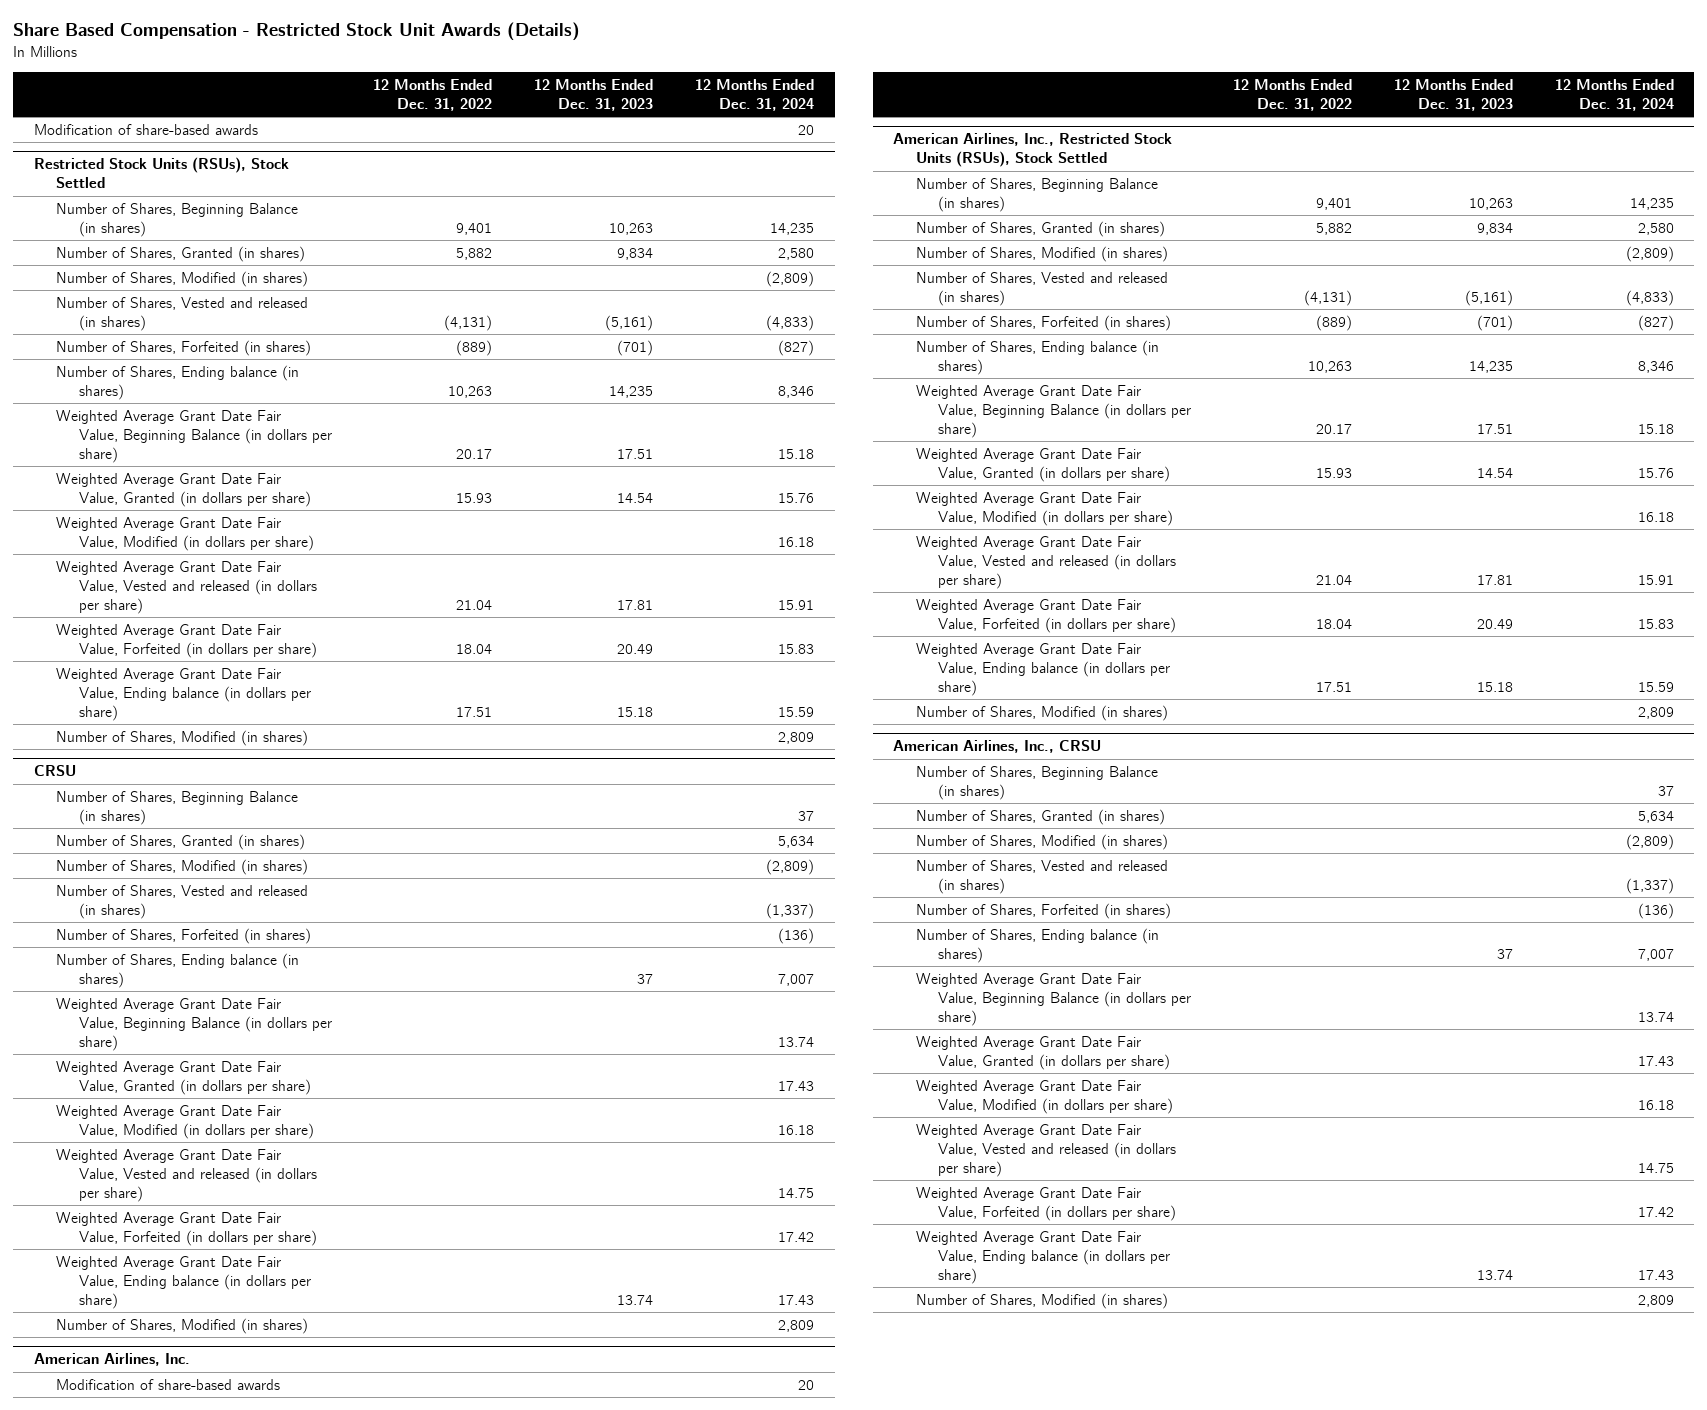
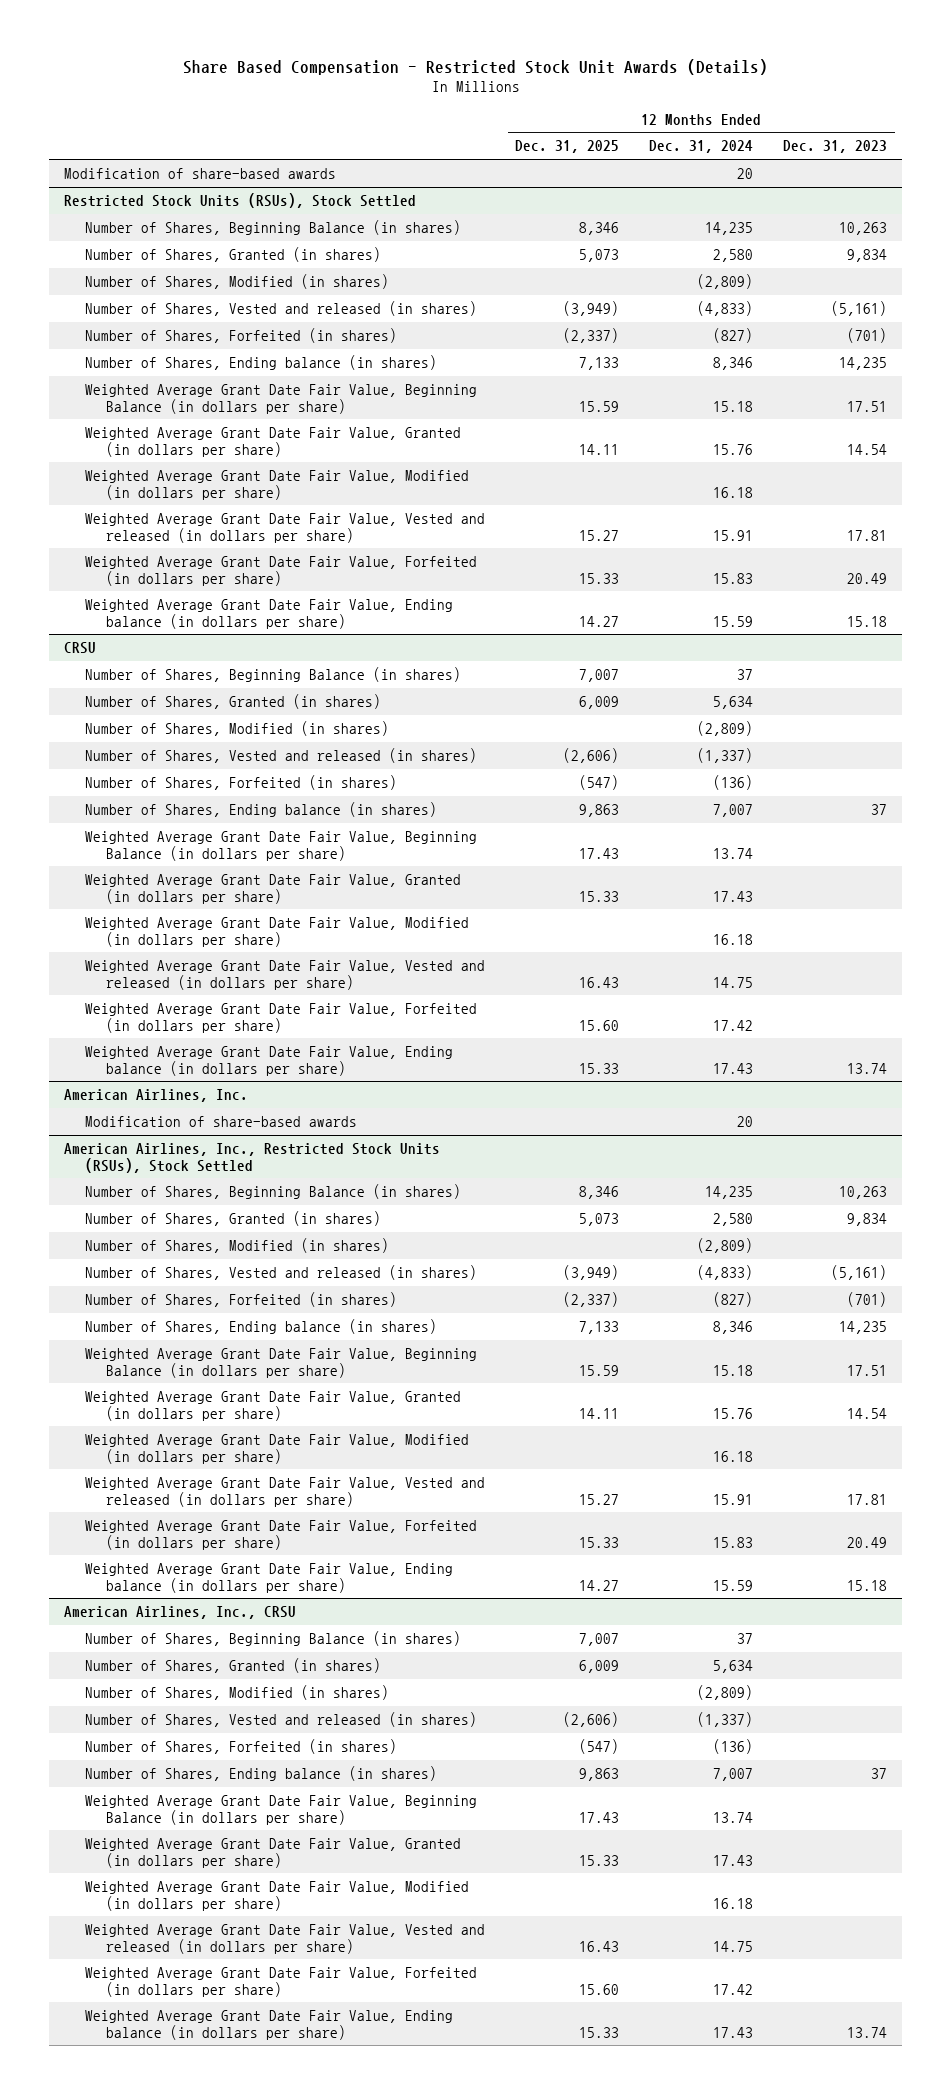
- | 12 Months Ended Dec. 31, 2022 | 12 Months Ended Dec. 31, 2023 | 12 Months Ended Dec. 31, 2024
+ | 12 Months Ended Dec. 31, 2025 | 12 Months Ended Dec. 31, 2024 | 12 Months Ended Dec. 31, 2023
@ Restricted Stock Units (RSUs), Stock Settled
- Number of Shares, Modified (in shares) | | | 2,809
@ CRSU
- Number of Shares, Modified (in shares) | | | 2,809
@ American Airlines, Inc., Restricted Stock Units (RSUs), Stock Settled
- Number of Shares, Modified (in shares) | | | 2,809
@ American Airlines, Inc., CRSU
- Number of Shares, Modified (in shares) | | | 2,809

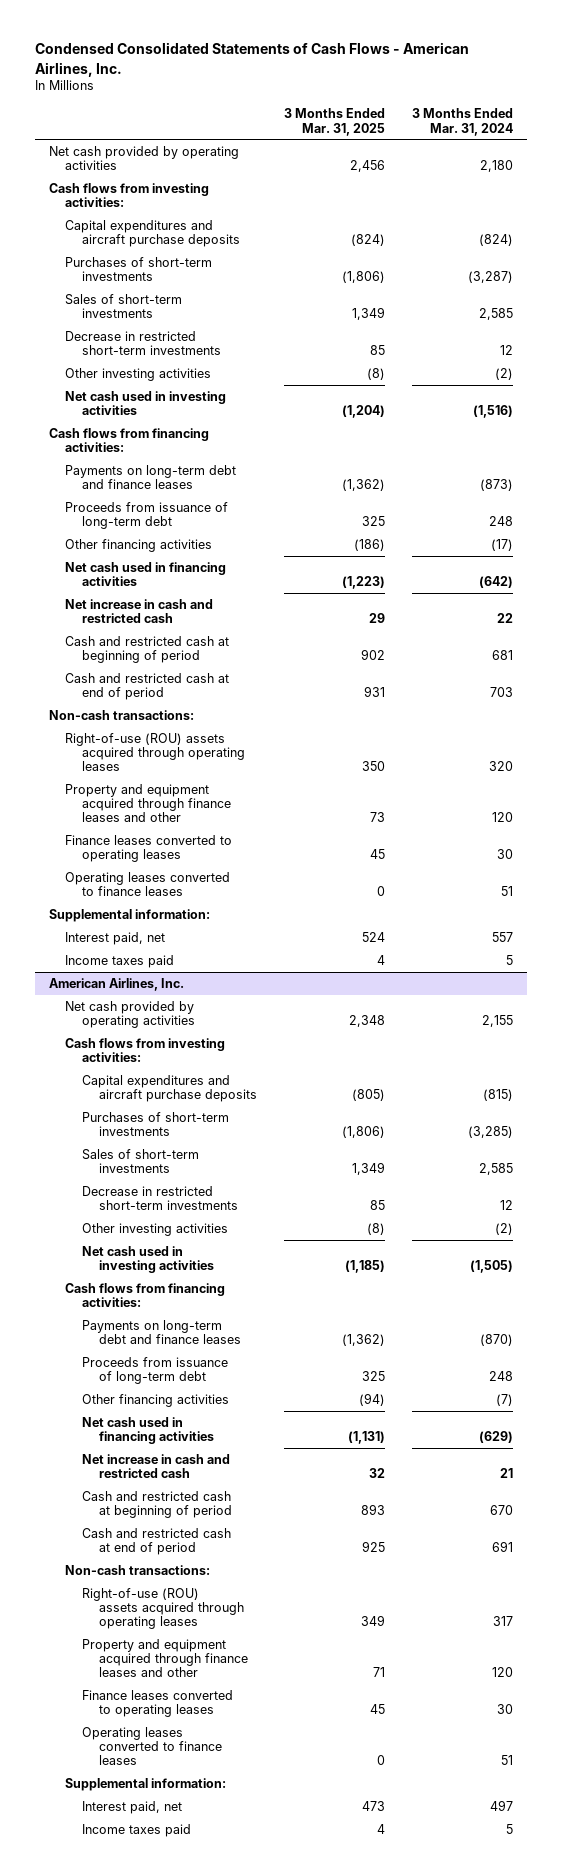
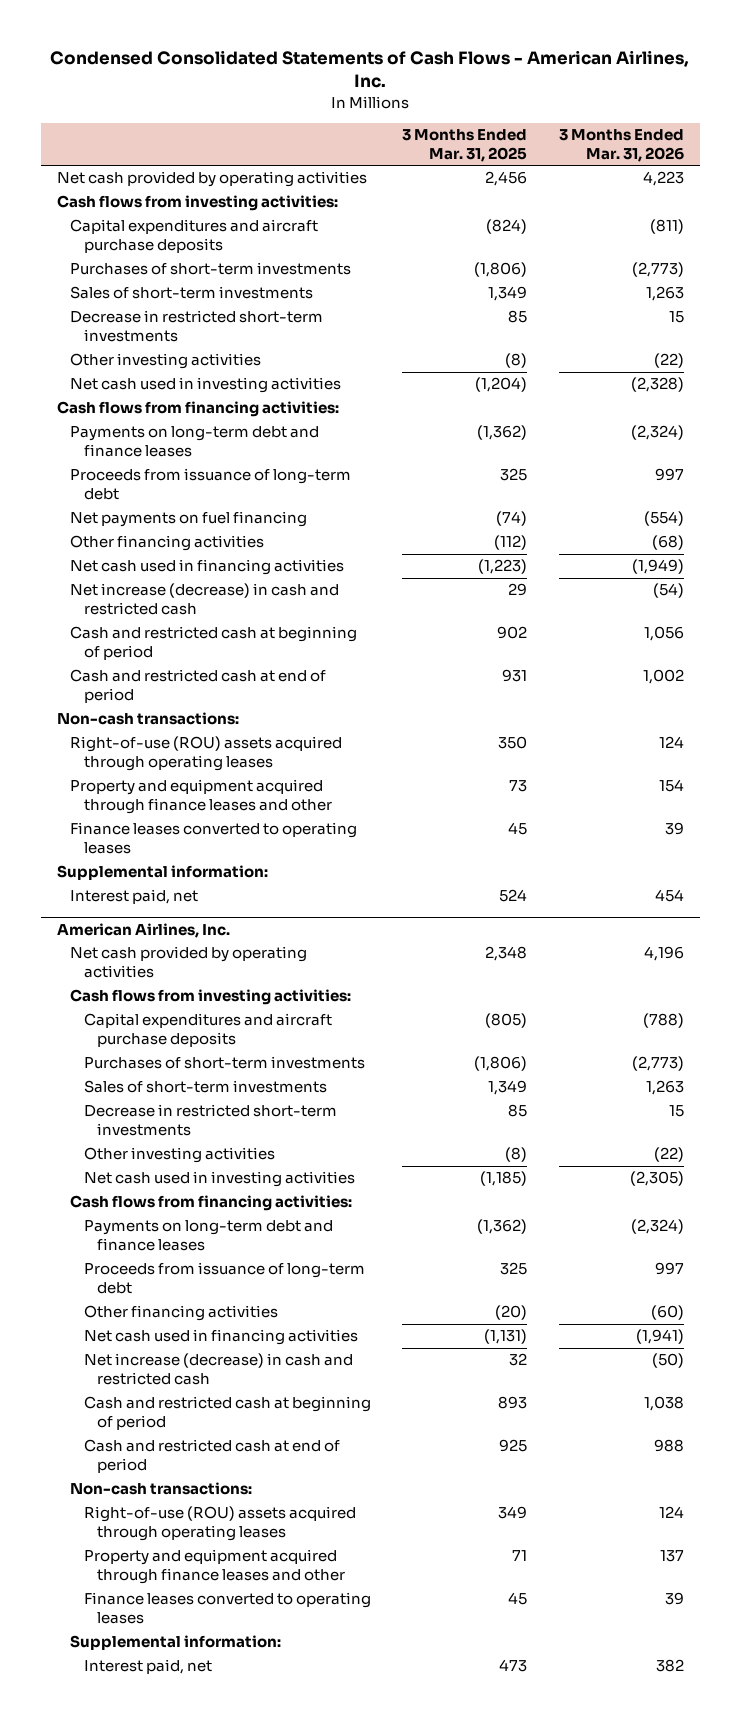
- | 3 Months Ended Mar. 31, 2025 | 3 Months Ended Mar. 31, 2024
+ | 3 Months Ended Mar. 31, 2025 | 3 Months Ended Mar. 31, 2026
- Other financing activities | (186) | (17)
+ Net payments on fuel financing | (74) | (554)
+ Other financing activities | (112) | (68)
- Net increase in cash and restricted cash | 29 | 22
+ Net increase (decrease) in cash and restricted cash | 29 | (54)
- Operating leases converted to finance leases | 0 | 51
- Income taxes paid | 4 | 5
@ American Airlines, Inc.
- Other financing activities | (94) | (7)
+ Other financing activities | (20) | (60)
- Net increase in cash and restricted cash | 32 | 21
+ Net increase (decrease) in cash and restricted cash | 32 | (50)
- Operating leases converted to finance leases | 0 | 51
- Income taxes paid | 4 | 5

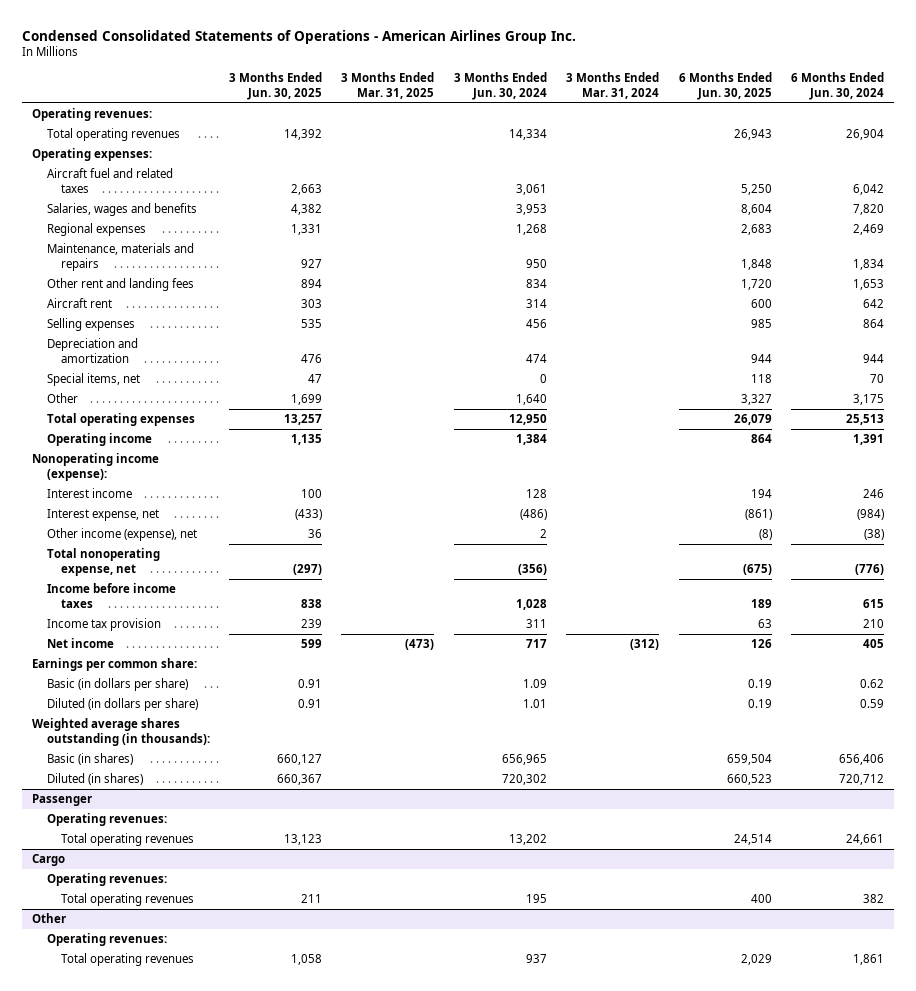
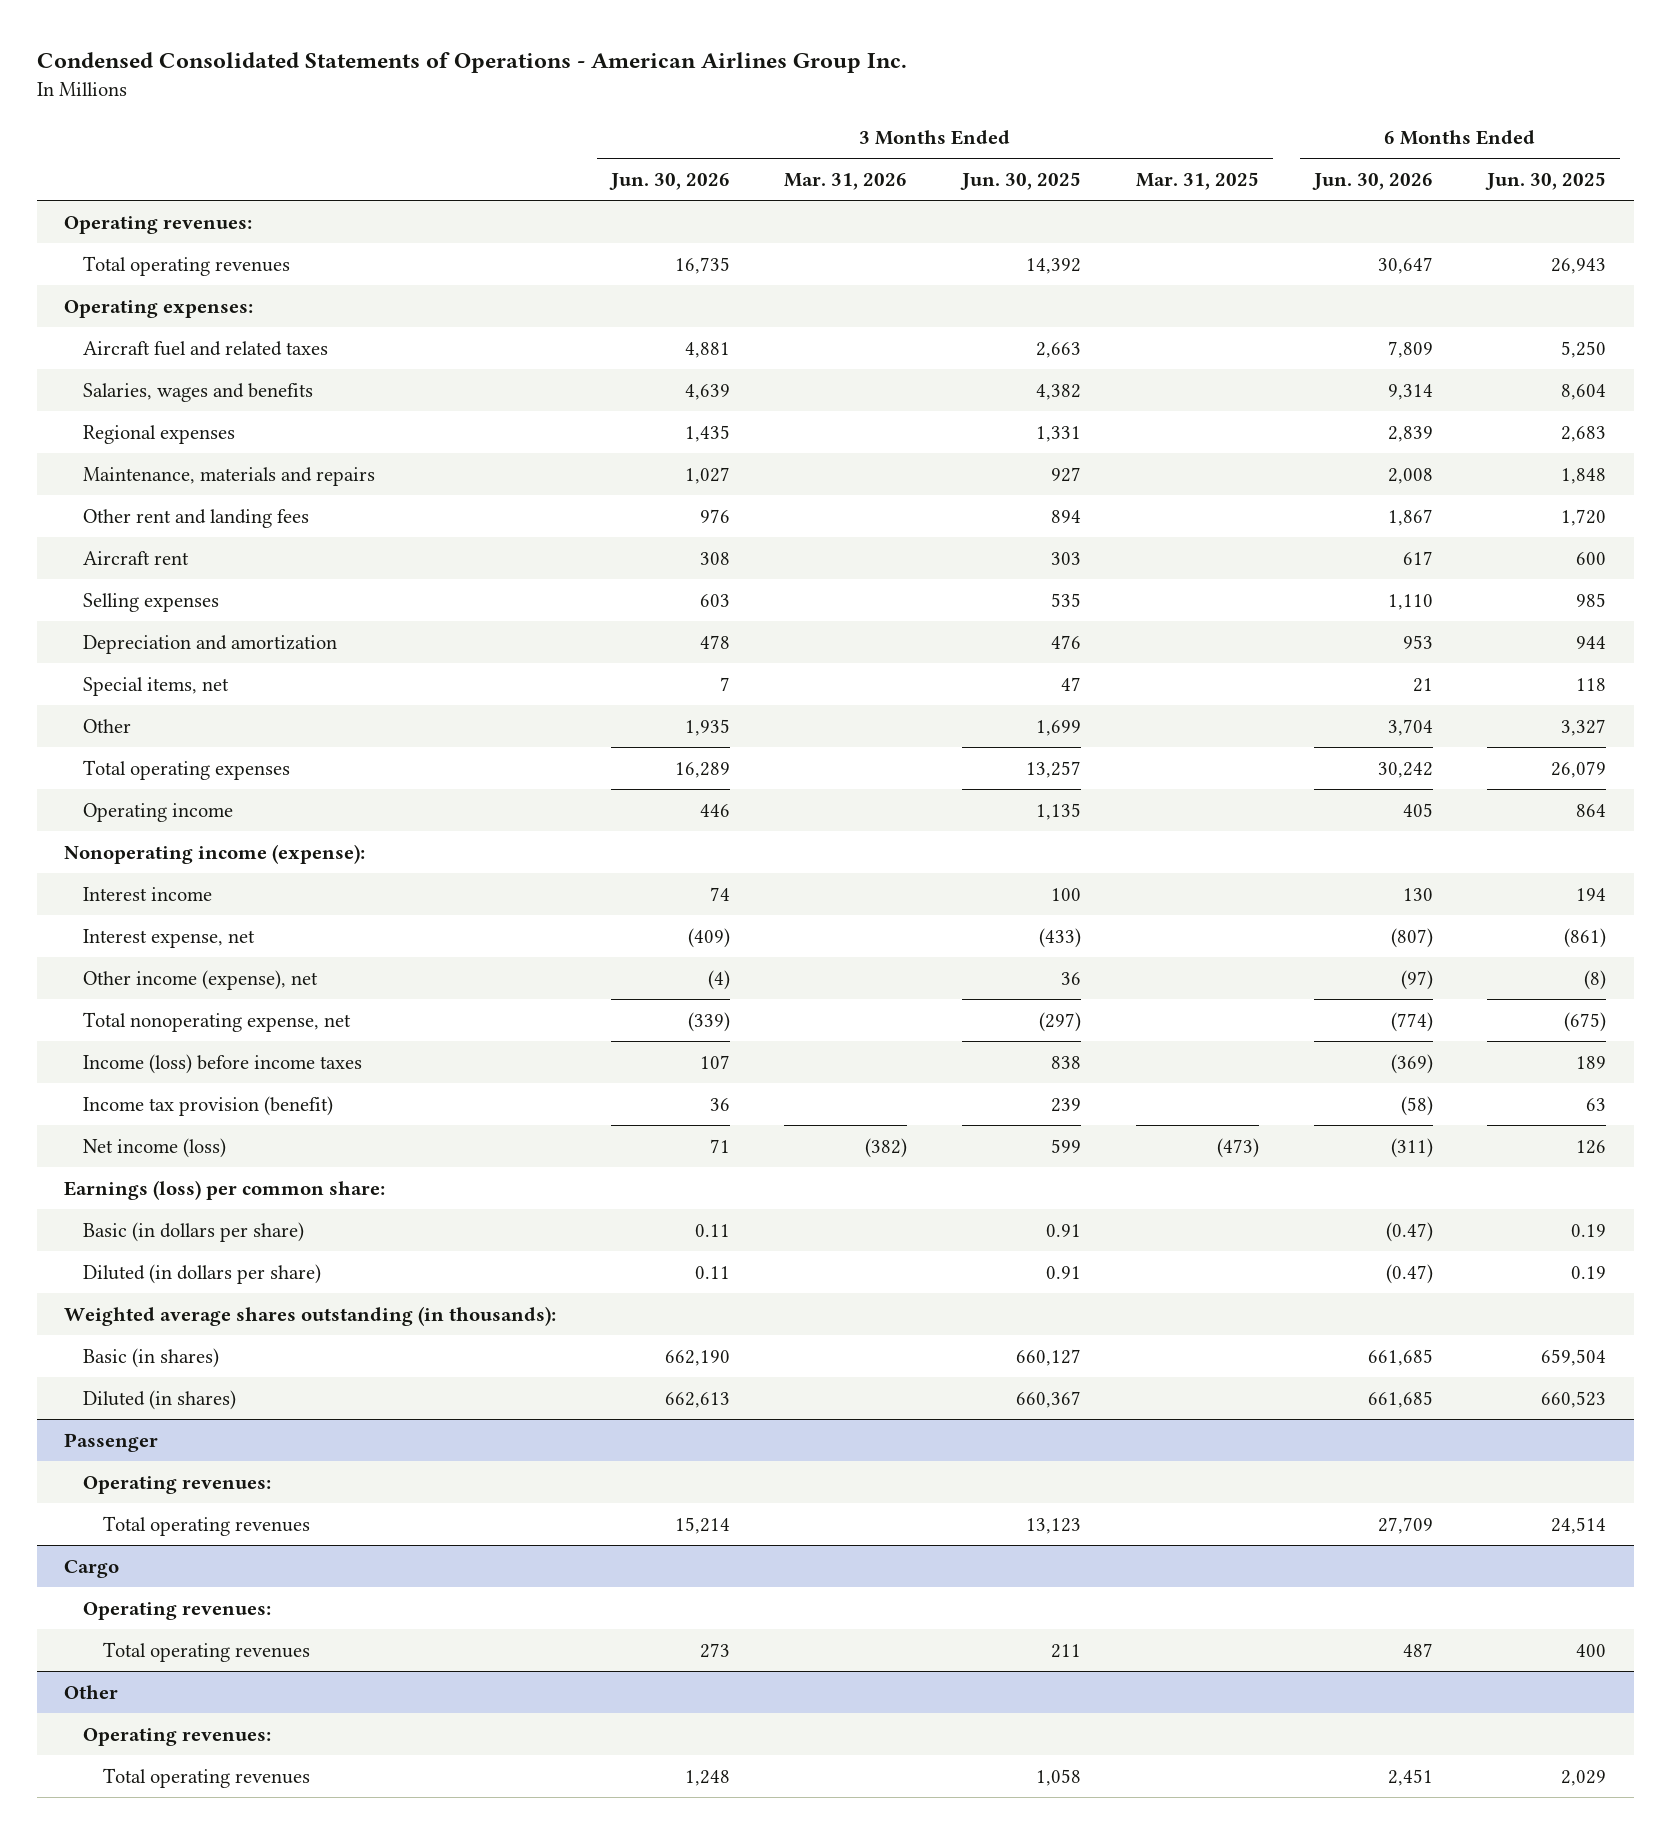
- | 3 Months Ended Jun. 30, 2025 | 3 Months Ended Mar. 31, 2025 | 3 Months Ended Jun. 30, 2024 | 3 Months Ended Mar. 31, 2024 | 6 Months Ended Jun. 30, 2025 | 6 Months Ended Jun. 30, 2024
+ | 3 Months Ended Jun. 30, 2026 | 3 Months Ended Mar. 31, 2026 | 3 Months Ended Jun. 30, 2025 | 3 Months Ended Mar. 31, 2025 | 6 Months Ended Jun. 30, 2026 | 6 Months Ended Jun. 30, 2025
- Income before income taxes | 838 | | 1,028 | | 189 | 615
- Income tax provision | 239 | | 311 | | 63 | 210
- Net income | 599 | (473) | 717 | (312) | 126 | 405
- Earnings per common share:
+ Income (loss) before income taxes | 107 | | 838 | | (369) | 189
+ Income tax provision (benefit) | 36 | | 239 | | (58) | 63
+ Net income (loss) | 71 | (382) | 599 | (473) | (311) | 126
+ Earnings (loss) per common share:

